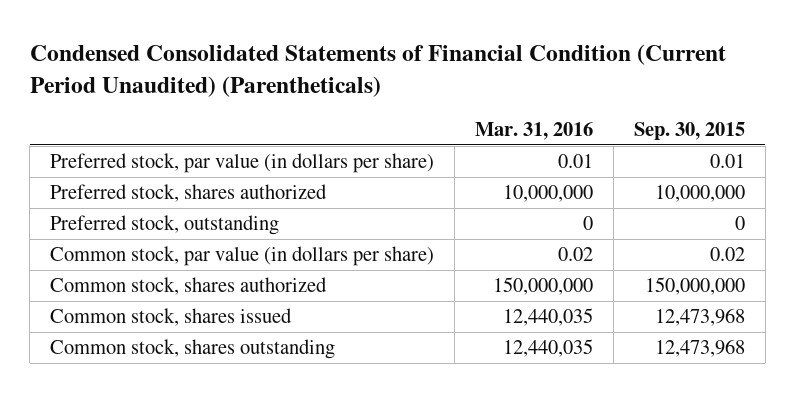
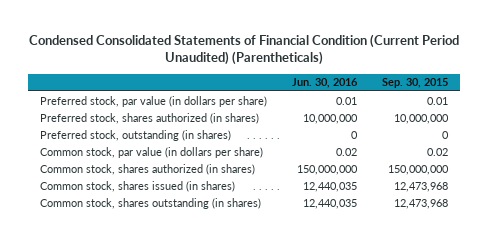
- | Mar. 31, 2016 | Sep. 30, 2015
+ | Jun. 30, 2016 | Sep. 30, 2015
- Preferred stock, shares authorized | 10,000,000 | 10,000,000
- Preferred stock, outstanding | 0 | 0
+ Preferred stock, shares authorized (in shares) | 10,000,000 | 10,000,000
+ Preferred stock, outstanding (in shares) | 0 | 0
- Common stock, shares authorized | 150,000,000 | 150,000,000
- Common stock, shares issued | 12,440,035 | 12,473,968
- Common stock, shares outstanding | 12,440,035 | 12,473,968
+ Common stock, shares authorized (in shares) | 150,000,000 | 150,000,000
+ Common stock, shares issued (in shares) | 12,440,035 | 12,473,968
+ Common stock, shares outstanding (in shares) | 12,440,035 | 12,473,968

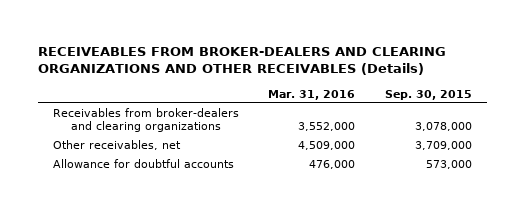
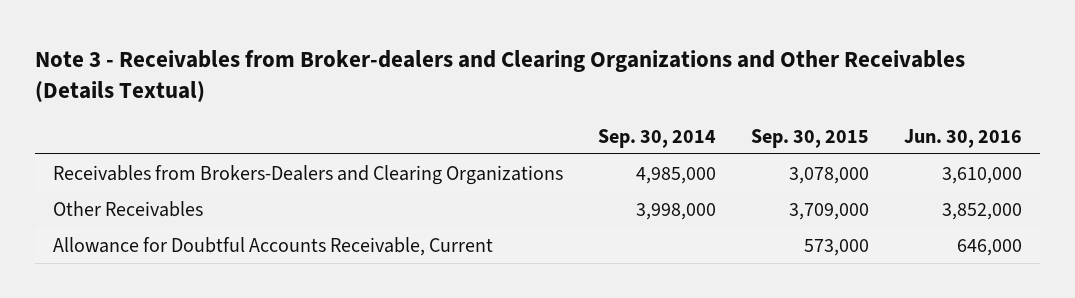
- RECEIVEABLES FROM BROKER-DEALERS AND CLEARING ORGANIZATIONS AND OTHER RECEIVABLES (Details)
+ Note 3 - Receivables from Broker-dealers and Clearing Organizations and Other Receivables (Details Textual)
- | Mar. 31, 2016 | Sep. 30, 2015
+ | Sep. 30, 2014 | Sep. 30, 2015 | Jun. 30, 2016
- Receivables from broker-dealers and clearing organizations | 3,552,000 | 3,078,000
- Other receivables, net | 4,509,000 | 3,709,000
- Allowance for doubtful accounts | 476,000 | 573,000
+ Receivables from Brokers-Dealers and Clearing Organizations | 4,985,000 | 3,078,000 | 3,610,000
+ Other Receivables | 3,998,000 | 3,709,000 | 3,852,000
+ Allowance for Doubtful Accounts Receivable, Current | | 573,000 | 646,000

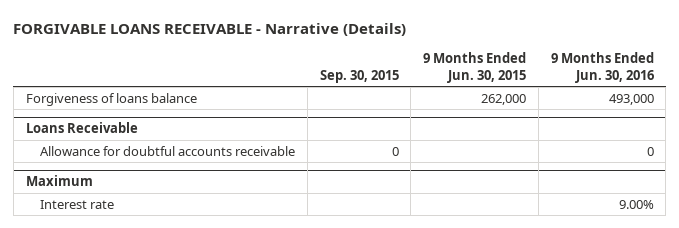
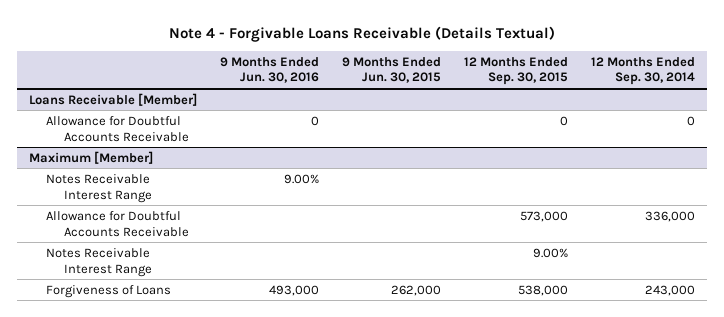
- FORGIVABLE LOANS RECEIVABLE - Narrative (Details)
+ Note 4 - Forgivable Loans Receivable (Details Textual)
- | Sep. 30, 2015 | 9 Months Ended Jun. 30, 2015 | 9 Months Ended Jun. 30, 2016
+ | 9 Months Ended Jun. 30, 2016 | 9 Months Ended Jun. 30, 2015 | 12 Months Ended Sep. 30, 2015 | 12 Months Ended Sep. 30, 2014
- Forgiveness of loans balance | | 262,000 | 493,000
- Loans Receivable
- Allowance for doubtful accounts receivable | 0 | | 0
- Maximum
- Interest rate | | | 9.00%
+ Loans Receivable [Member]
+ Allowance for Doubtful Accounts Receivable | 0 | | 0 | 0
+ Maximum [Member]
+ Notes Receivable Interest Range | 9.00% | | |
+ Allowance for Doubtful Accounts Receivable | | | 573,000 | 336,000
+ Notes Receivable Interest Range | | | 9.00% |
+ Forgiveness of Loans | 493,000 | 262,000 | 538,000 | 243,000

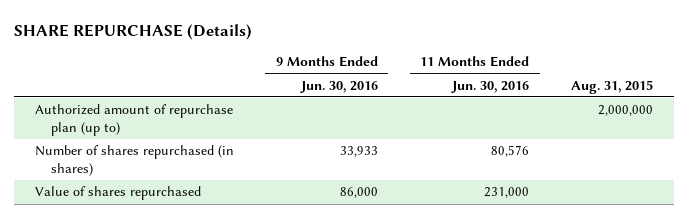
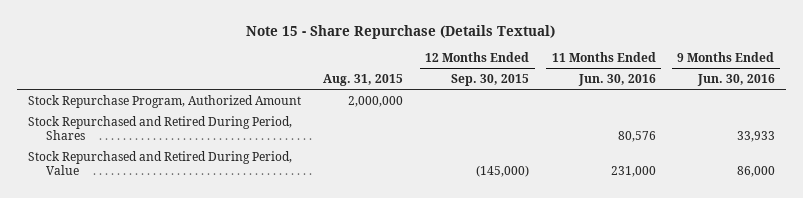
- SHARE REPURCHASE (Details)
+ Note 15 - Share Repurchase (Details Textual)
- | 9 Months Ended Jun. 30, 2016 | 11 Months Ended Jun. 30, 2016 | Aug. 31, 2015
+ | Aug. 31, 2015 | 12 Months Ended Sep. 30, 2015 | 11 Months Ended Jun. 30, 2016 | 9 Months Ended Jun. 30, 2016
- Authorized amount of repurchase plan (up to) | | | 2,000,000
- Number of shares repurchased (in shares) | 33,933 | 80,576 |
- Value of shares repurchased | 86,000 | 231,000 |
+ Stock Repurchase Program, Authorized Amount | 2,000,000 | | |
+ Stock Repurchased and Retired During Period, Shares | | | 80,576 | 33,933
+ Stock Repurchased and Retired During Period, Value | | (145,000) | 231,000 | 86,000

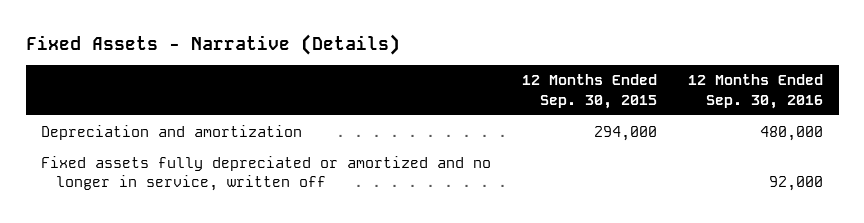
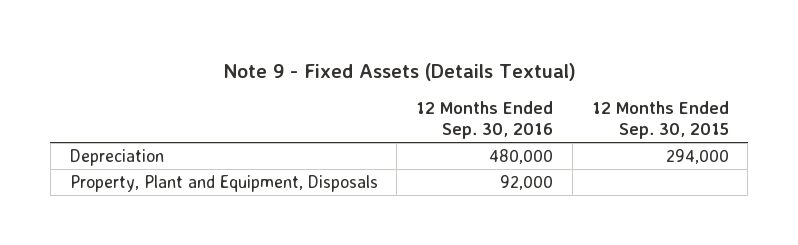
- Fixed Assets - Narrative (Details)
+ Note 9 - Fixed Assets (Details Textual)
- | 12 Months Ended Sep. 30, 2015 | 12 Months Ended Sep. 30, 2016
+ | 12 Months Ended Sep. 30, 2016 | 12 Months Ended Sep. 30, 2015
- Depreciation and amortization | 294,000 | 480,000
- Fixed assets fully depreciated or amortized and no longer in service, written off | | 92,000
+ Depreciation | 480,000 | 294,000
+ Property, Plant and Equipment, Disposals | 92,000 |

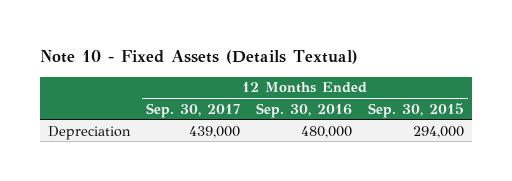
- Note 9 - Fixed Assets (Details Textual)
+ Note 10 - Fixed Assets (Details Textual)
- | 12 Months Ended Sep. 30, 2016 | 12 Months Ended Sep. 30, 2015
+ | 12 Months Ended Sep. 30, 2017 | 12 Months Ended Sep. 30, 2016 | 12 Months Ended Sep. 30, 2015
- Property, Plant and Equipment, Disposals | 92,000 |

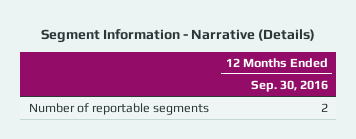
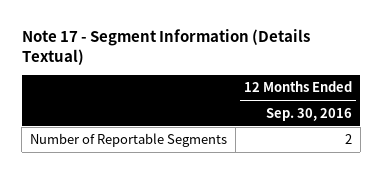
- Segment Information - Narrative (Details)
+ Note 17 - Segment Information (Details Textual)
- Number of reportable segments | 2
+ Number of Reportable Segments | 2

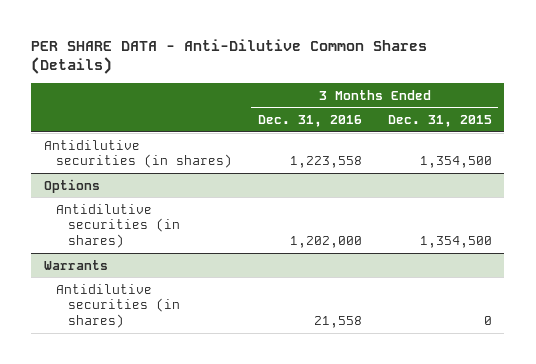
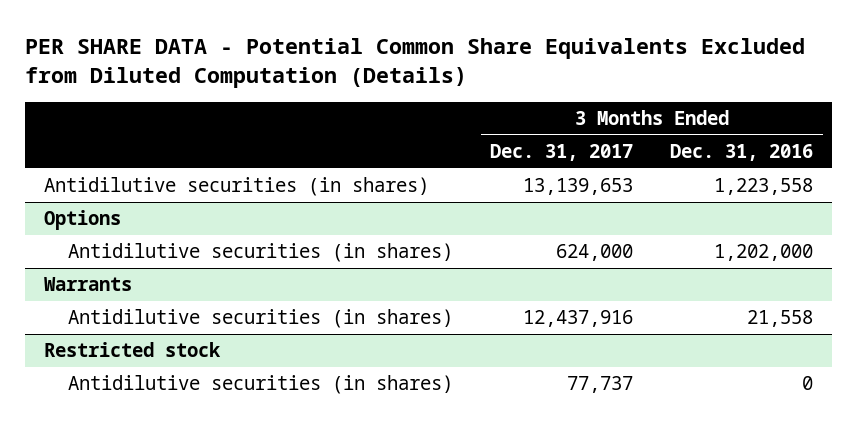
- PER SHARE DATA - Anti-Dilutive Common Shares (Details)
+ PER SHARE DATA - Potential Common Share Equivalents Excluded from Diluted Computation (Details)
- | 3 Months Ended Dec. 31, 2016 | 3 Months Ended Dec. 31, 2015
+ | 3 Months Ended Dec. 31, 2017 | 3 Months Ended Dec. 31, 2016
+ Restricted stock
+ Antidilutive securities (in shares) | 77,737 | 0

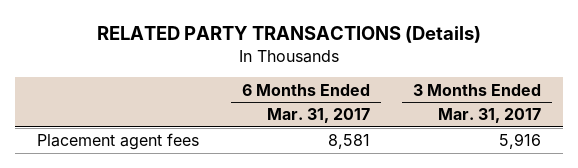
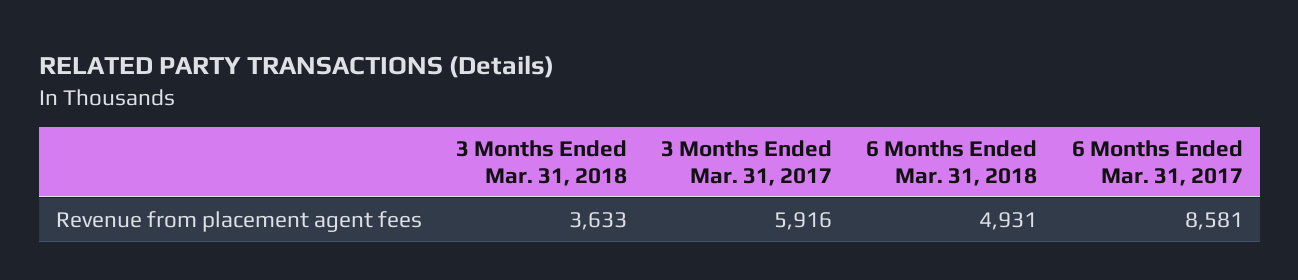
- | 6 Months Ended Mar. 31, 2017 | 3 Months Ended Mar. 31, 2017
+ | 3 Months Ended Mar. 31, 2018 | 3 Months Ended Mar. 31, 2017 | 6 Months Ended Mar. 31, 2018 | 6 Months Ended Mar. 31, 2017
- Placement agent fees | 8,581 | 5,916
+ Revenue from placement agent fees | 3,633 | 5,916 | 4,931 | 8,581

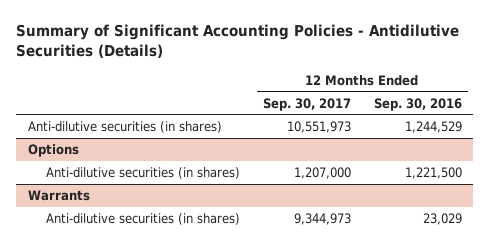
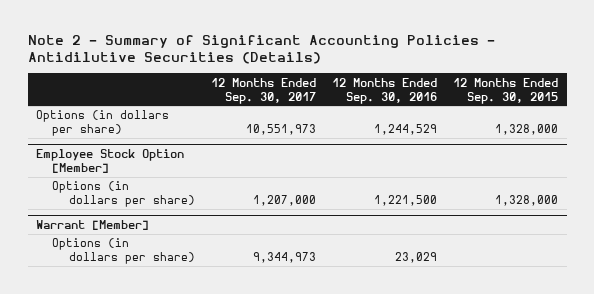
- Summary of Significant Accounting Policies - Antidilutive Securities (Details)
+ Note 2 - Summary of Significant Accounting Policies - Antidilutive Securities (Details)
- | 12 Months Ended Sep. 30, 2017 | 12 Months Ended Sep. 30, 2016
+ | 12 Months Ended Sep. 30, 2017 | 12 Months Ended Sep. 30, 2016 | 12 Months Ended Sep. 30, 2015
- Anti-dilutive securities (in shares) | 10,551,973 | 1,244,529
- Options
- Anti-dilutive securities (in shares) | 1,207,000 | 1,221,500
- Warrants
- Anti-dilutive securities (in shares) | 9,344,973 | 23,029
+ Options (in dollars per share) | 10,551,973 | 1,244,529 | 1,328,000
+ Employee Stock Option [Member]
+ Options (in dollars per share) | 1,207,000 | 1,221,500 | 1,328,000
+ Warrant [Member]
+ Options (in dollars per share) | 9,344,973 | 23,029 |

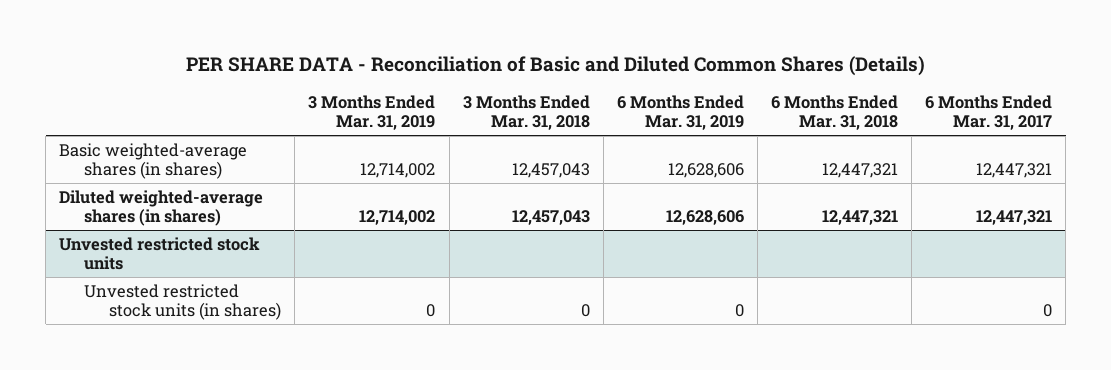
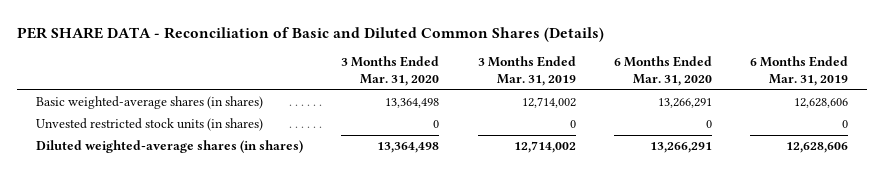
- | 3 Months Ended Mar. 31, 2019 | 3 Months Ended Mar. 31, 2018 | 6 Months Ended Mar. 31, 2019 | 6 Months Ended Mar. 31, 2018 | 6 Months Ended Mar. 31, 2017
+ | 3 Months Ended Mar. 31, 2020 | 3 Months Ended Mar. 31, 2019 | 6 Months Ended Mar. 31, 2020 | 6 Months Ended Mar. 31, 2019
- Unvested restricted stock units
moved down: Diluted weighted-average shares (in shares) | 13,364,498 | 12,714,002 | 13,266,291 | 12,628,606

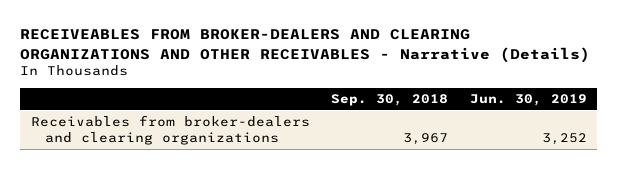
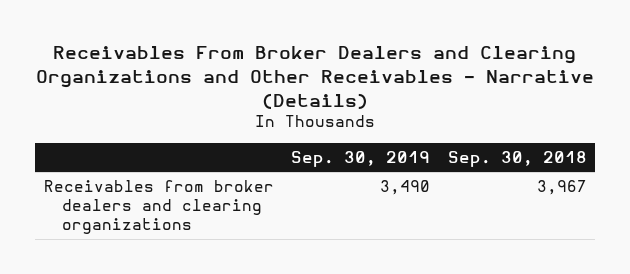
- RECEIVEABLES FROM BROKER-DEALERS AND CLEARING ORGANIZATIONS AND OTHER RECEIVABLES - Narrative (Details)
+ Receivables From Broker Dealers and Clearing Organizations and Other Receivables - Narrative (Details)
- | Sep. 30, 2018 | Jun. 30, 2019
+ | Sep. 30, 2019 | Sep. 30, 2018
- Receivables from broker-dealers and clearing organizations | 3,967 | 3,252
+ Receivables from broker dealers and clearing organizations | 3,490 | 3,967

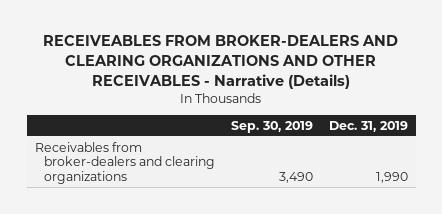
- Receivables From Broker Dealers and Clearing Organizations and Other Receivables - Narrative (Details)
+ RECEIVEABLES FROM BROKER-DEALERS AND CLEARING ORGANIZATIONS AND OTHER RECEIVABLES - Narrative (Details)
- | Sep. 30, 2019 | Sep. 30, 2018
+ | Sep. 30, 2019 | Dec. 31, 2019
- Receivables from broker dealers and clearing organizations | 3,490 | 3,967
+ Receivables from broker-dealers and clearing organizations | 3,490 | 1,990

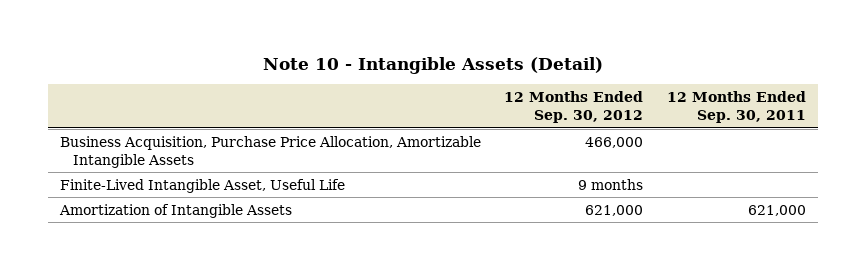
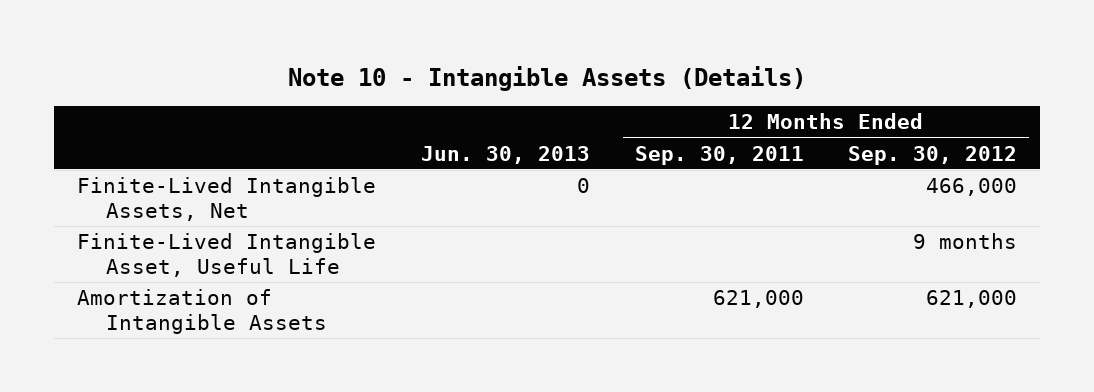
- Note 10 - Intangible Assets (Detail)
+ Note 10 - Intangible Assets (Details)
- | 12 Months Ended Sep. 30, 2012 | 12 Months Ended Sep. 30, 2011
+ | Jun. 30, 2013 | 12 Months Ended Sep. 30, 2011 | 12 Months Ended Sep. 30, 2012
- Business Acquisition, Purchase Price Allocation, Amortizable Intangible Assets | 466,000 |
+ Finite-Lived Intangible Assets, Net | 0 | | 466,000

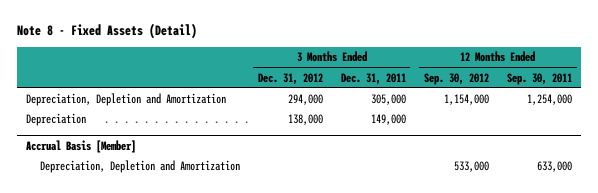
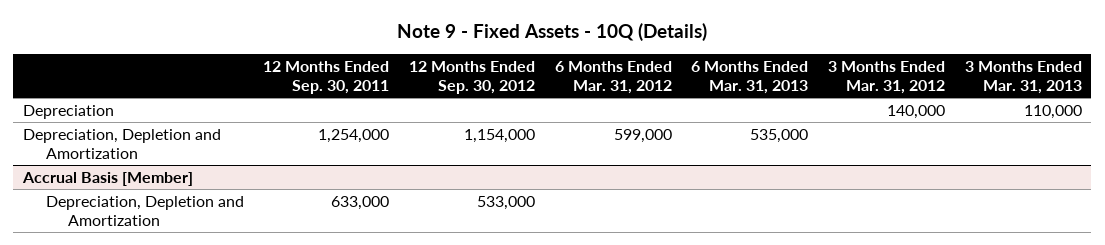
- Note 8 - Fixed Assets (Detail)
+ Note 9 - Fixed Assets - 10Q (Details)
- | 3 Months Ended Dec. 31, 2012 | 3 Months Ended Dec. 31, 2011 | 12 Months Ended Sep. 30, 2012 | 12 Months Ended Sep. 30, 2011
+ | 12 Months Ended Sep. 30, 2011 | 12 Months Ended Sep. 30, 2012 | 6 Months Ended Mar. 31, 2012 | 6 Months Ended Mar. 31, 2013 | 3 Months Ended Mar. 31, 2012 | 3 Months Ended Mar. 31, 2013
moved down: Depreciation, Depletion and Amortization | 1,254,000 | 1,154,000 | 599,000 | 535,000 | |

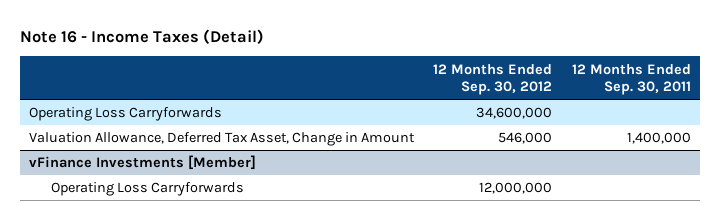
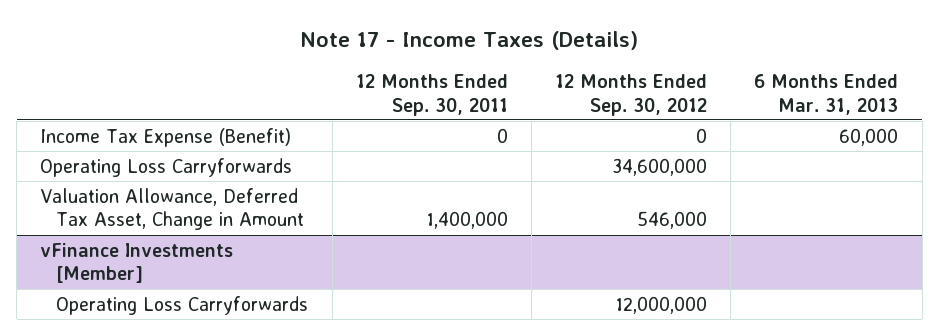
- Note 16 - Income Taxes (Detail)
+ Note 17 - Income Taxes (Details)
- | 12 Months Ended Sep. 30, 2012 | 12 Months Ended Sep. 30, 2011
+ | 12 Months Ended Sep. 30, 2011 | 12 Months Ended Sep. 30, 2012 | 6 Months Ended Mar. 31, 2013
+ Income Tax Expense (Benefit) | 0 | 0 | 60,000

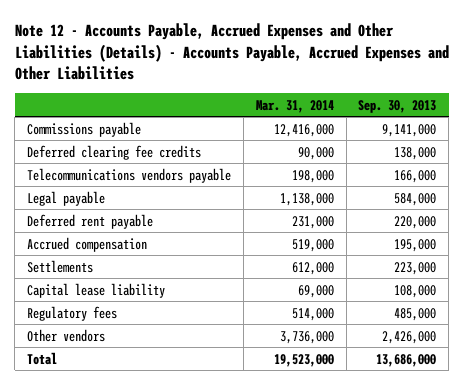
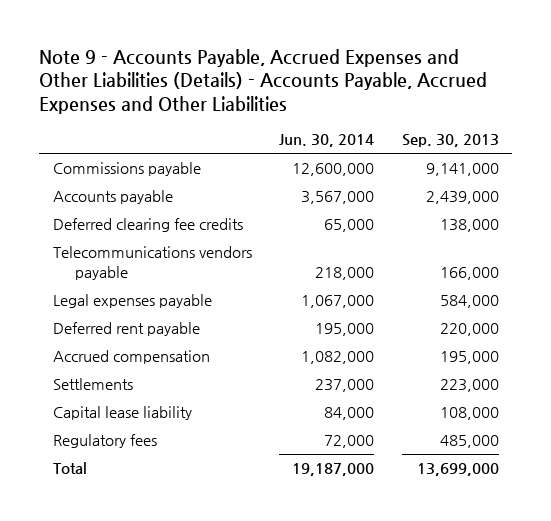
- Note 12 - Accounts Payable, Accrued Expenses and Other Liabilities (Details) - Accounts Payable, Accrued Expenses and Other Liabilities
+ Note 9 - Accounts Payable, Accrued Expenses and Other Liabilities (Details) - Accounts Payable, Accrued Expenses and Other Liabilities
- | Mar. 31, 2014 | Sep. 30, 2013
+ | Jun. 30, 2014 | Sep. 30, 2013
+ Accounts payable | 3,567,000 | 2,439,000
- Legal payable | 1,138,000 | 584,000
+ Legal expenses payable | 1,067,000 | 584,000
- Other vendors | 3,736,000 | 2,426,000
- Total | 19,523,000 | 13,686,000
+ Total | 19,187,000 | 13,699,000

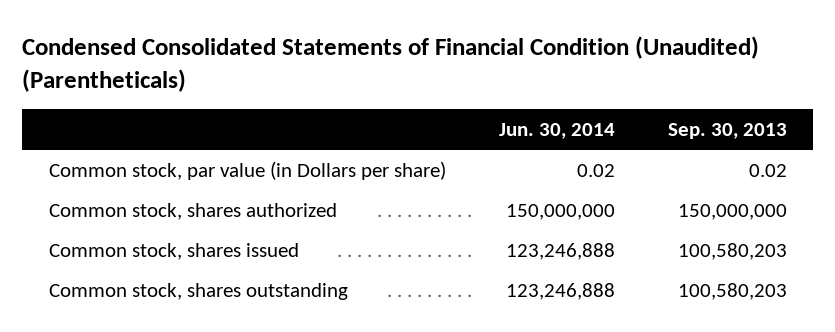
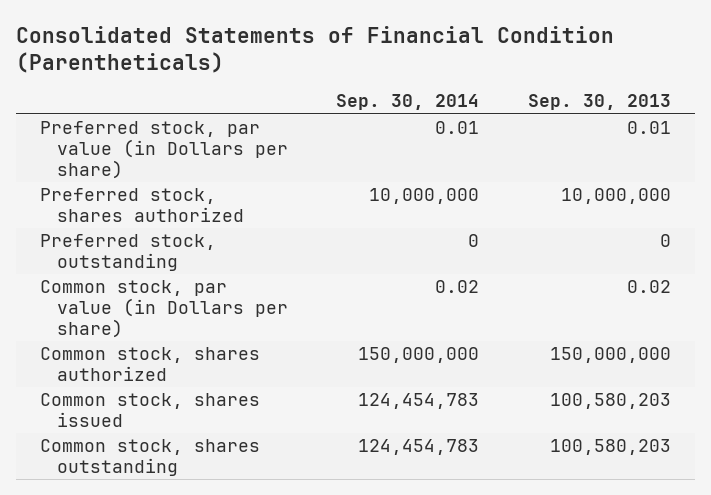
- Condensed Consolidated Statements of Financial Condition (Unaudited) (Parentheticals)
+ Consolidated Statements of Financial Condition (Parentheticals)
- | Jun. 30, 2014 | Sep. 30, 2013
+ | Sep. 30, 2014 | Sep. 30, 2013
+ Preferred stock, par value (in Dollars per share) | 0.01 | 0.01
+ Preferred stock, shares authorized | 10,000,000 | 10,000,000
+ Preferred stock, outstanding | 0 | 0

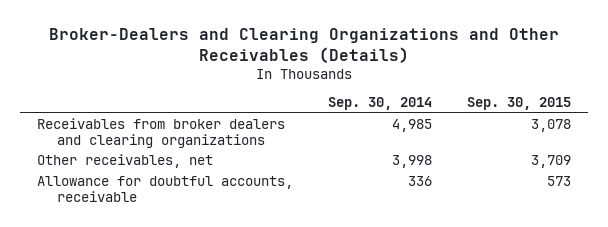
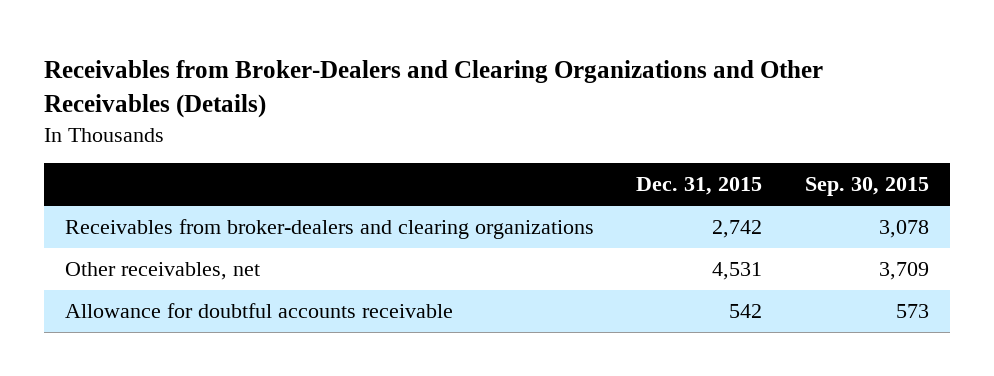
- Broker-Dealers and Clearing Organizations and Other Receivables (Details)
+ Receivables from Broker-Dealers and Clearing Organizations and Other Receivables (Details)
- | Sep. 30, 2014 | Sep. 30, 2015
+ | Dec. 31, 2015 | Sep. 30, 2015
- Receivables from broker dealers and clearing organizations | 4,985 | 3,078
+ Receivables from broker-dealers and clearing organizations | 2,742 | 3,078
- Allowance for doubtful accounts, receivable | 336 | 573
+ Allowance for doubtful accounts receivable | 542 | 573

